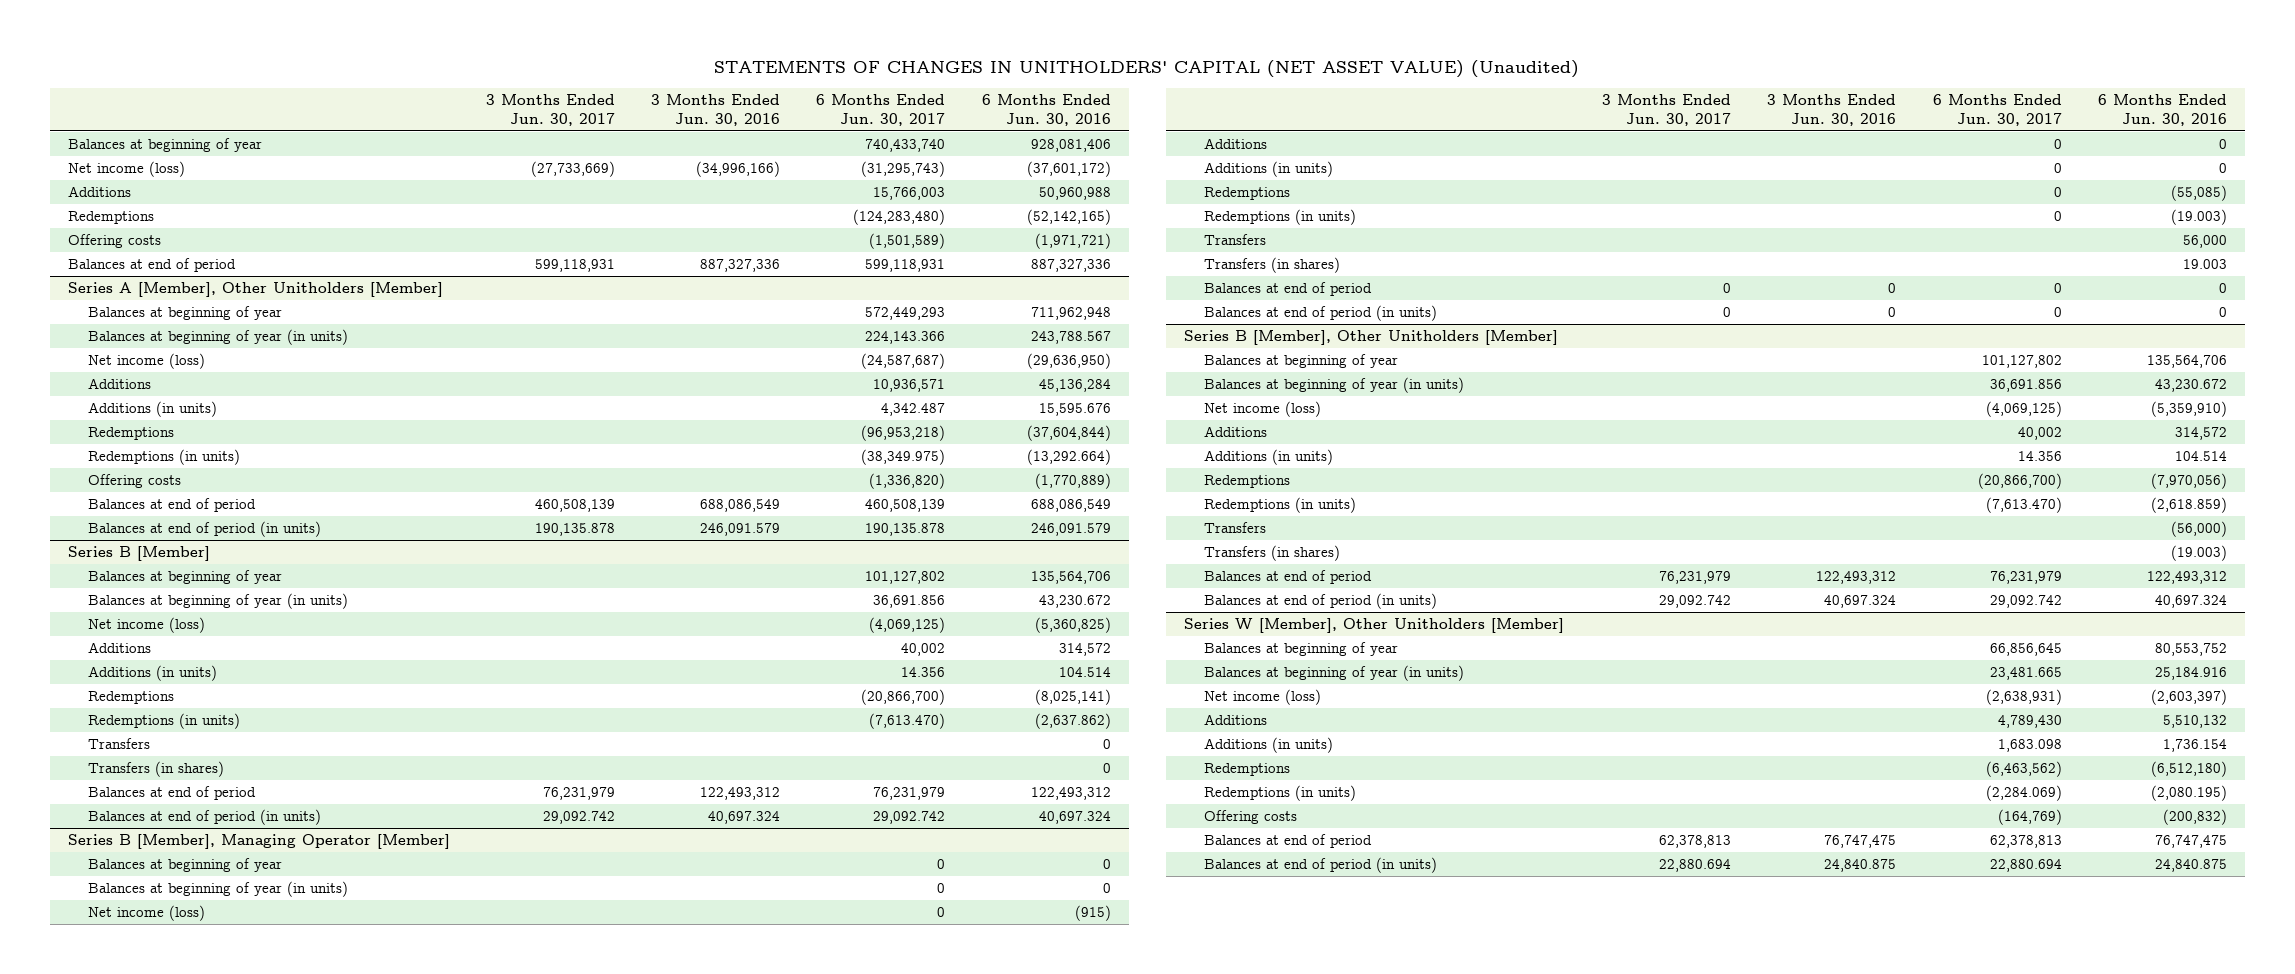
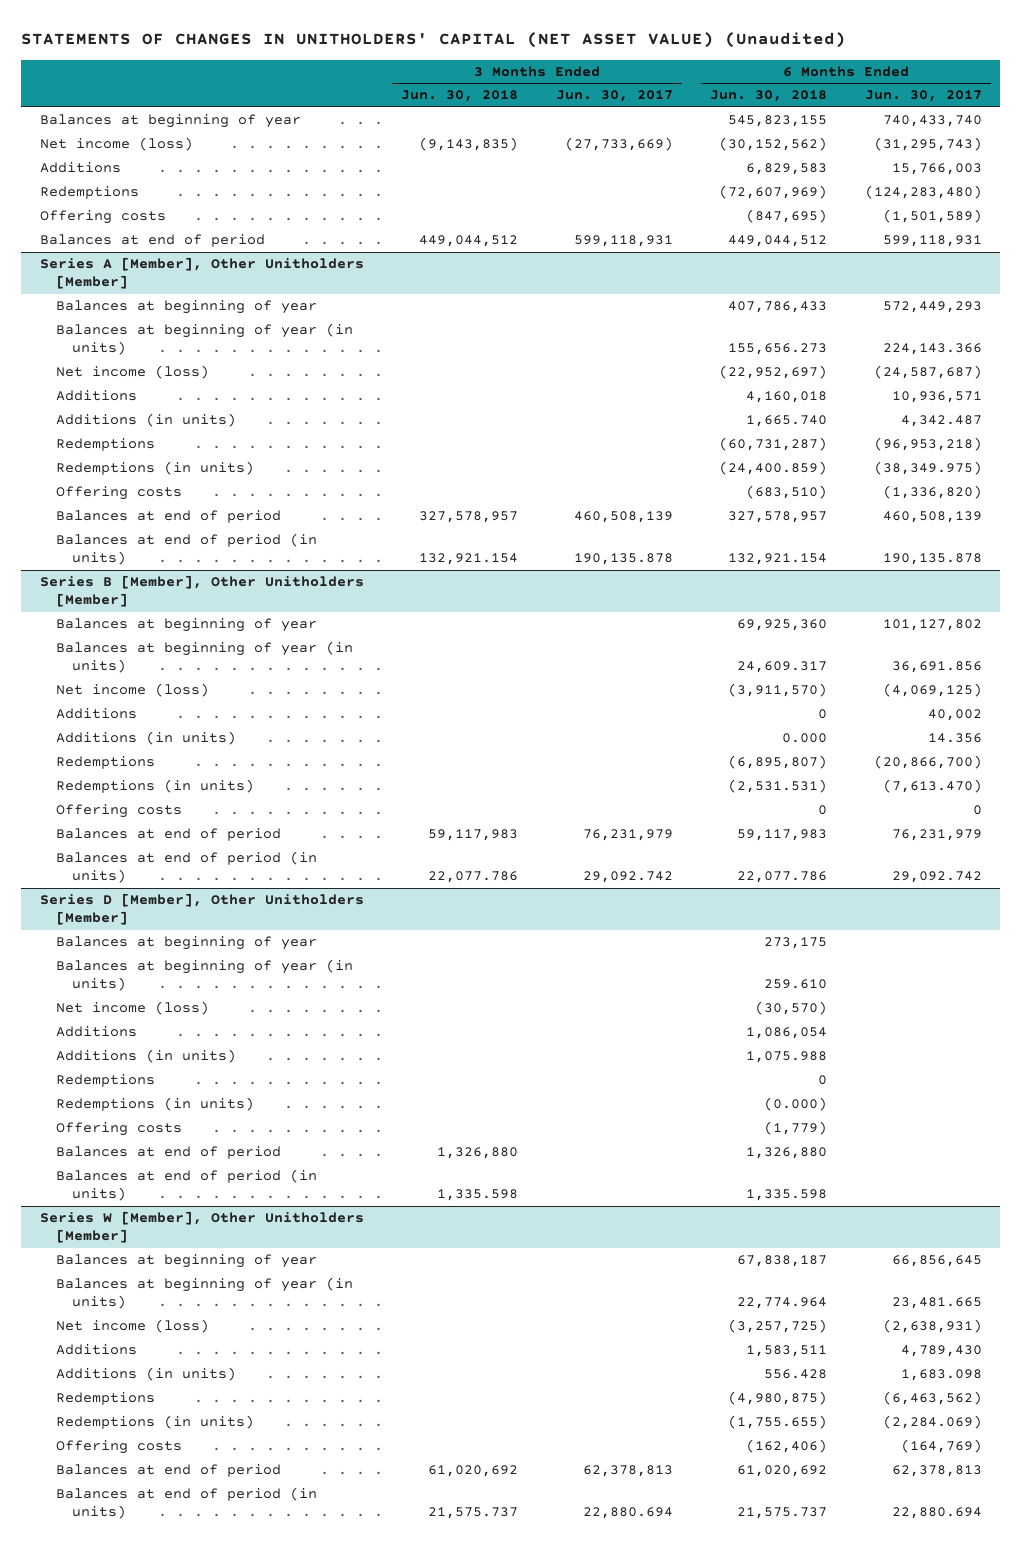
- | 3 Months Ended Jun. 30, 2017 | 3 Months Ended Jun. 30, 2016 | 6 Months Ended Jun. 30, 2017 | 6 Months Ended Jun. 30, 2016
+ | 3 Months Ended Jun. 30, 2018 | 3 Months Ended Jun. 30, 2017 | 6 Months Ended Jun. 30, 2018 | 6 Months Ended Jun. 30, 2017
- Series B [Member]
- Balances at beginning of year | | | 101,127,802 | 135,564,706
- Balances at beginning of year (in units) | | | 36,691.856 | 43,230.672
- Net income (loss) | | | (4,069,125) | (5,360,825)
- Additions | | | 40,002 | 314,572
- Additions (in units) | | | 14.356 | 104.514
- Redemptions | | | (20,866,700) | (8,025,141)
- Redemptions (in units) | | | (7,613.470) | (2,637.862)
- Transfers | | | | 0
- Transfers (in shares) | | | | 0
- Balances at end of period | 76,231,979 | 122,493,312 | 76,231,979 | 122,493,312
- Balances at end of period (in units) | 29,092.742 | 40,697.324 | 29,092.742 | 40,697.324
- Series B [Member], Managing Operator [Member]
- Balances at beginning of year | | | 0 | 0
- Balances at beginning of year (in units) | | | 0 | 0
- Net income (loss) | | | 0 | (915)
- Additions | | | 0 | 0
- Additions (in units) | | | 0 | 0
- Redemptions | | | 0 | (55,085)
- Redemptions (in units) | | | 0 | (19.003)
- Transfers | | | | 56,000
- Transfers (in shares) | | | | 19.003
- Balances at end of period | 0 | 0 | 0 | 0
- Balances at end of period (in units) | 0 | 0 | 0 | 0
@ Series B [Member], Other Unitholders [Member]
- Transfers | | | | (56,000)
- Transfers (in shares) | | | | (19.003)
+ Offering costs | | | 0 | 0
+ Series D [Member], Other Unitholders [Member]
+ Balances at beginning of year | | | 273,175 |
+ Balances at beginning of year (in units) | | | 259.610 |
+ Net income (loss) | | | (30,570) |
+ Additions | | | 1,086,054 |
+ Additions (in units) | | | 1,075.988 |
+ Redemptions | | | 0 |
+ Redemptions (in units) | | | (0.000) |
+ Offering costs | | | (1,779) |
+ Balances at end of period | 1,326,880 | | 1,326,880 |
+ Balances at end of period (in units) | 1,335.598 | | 1,335.598 |

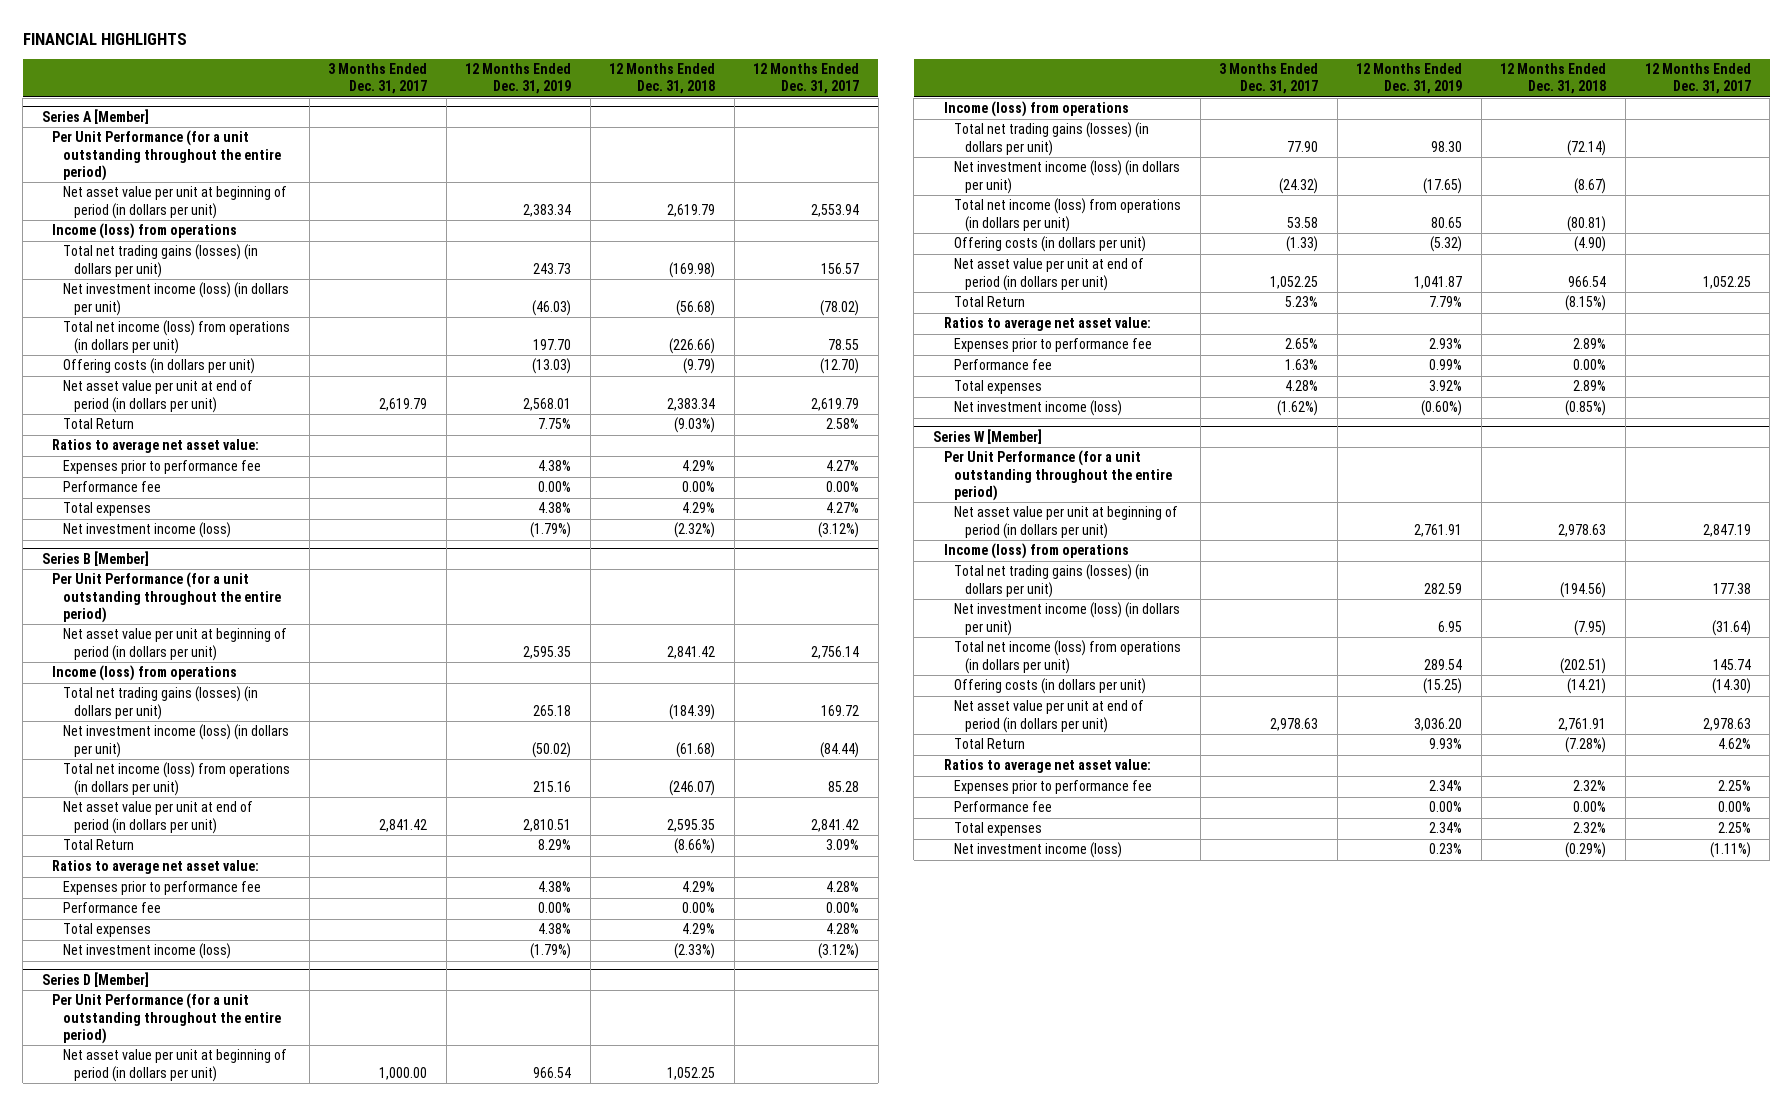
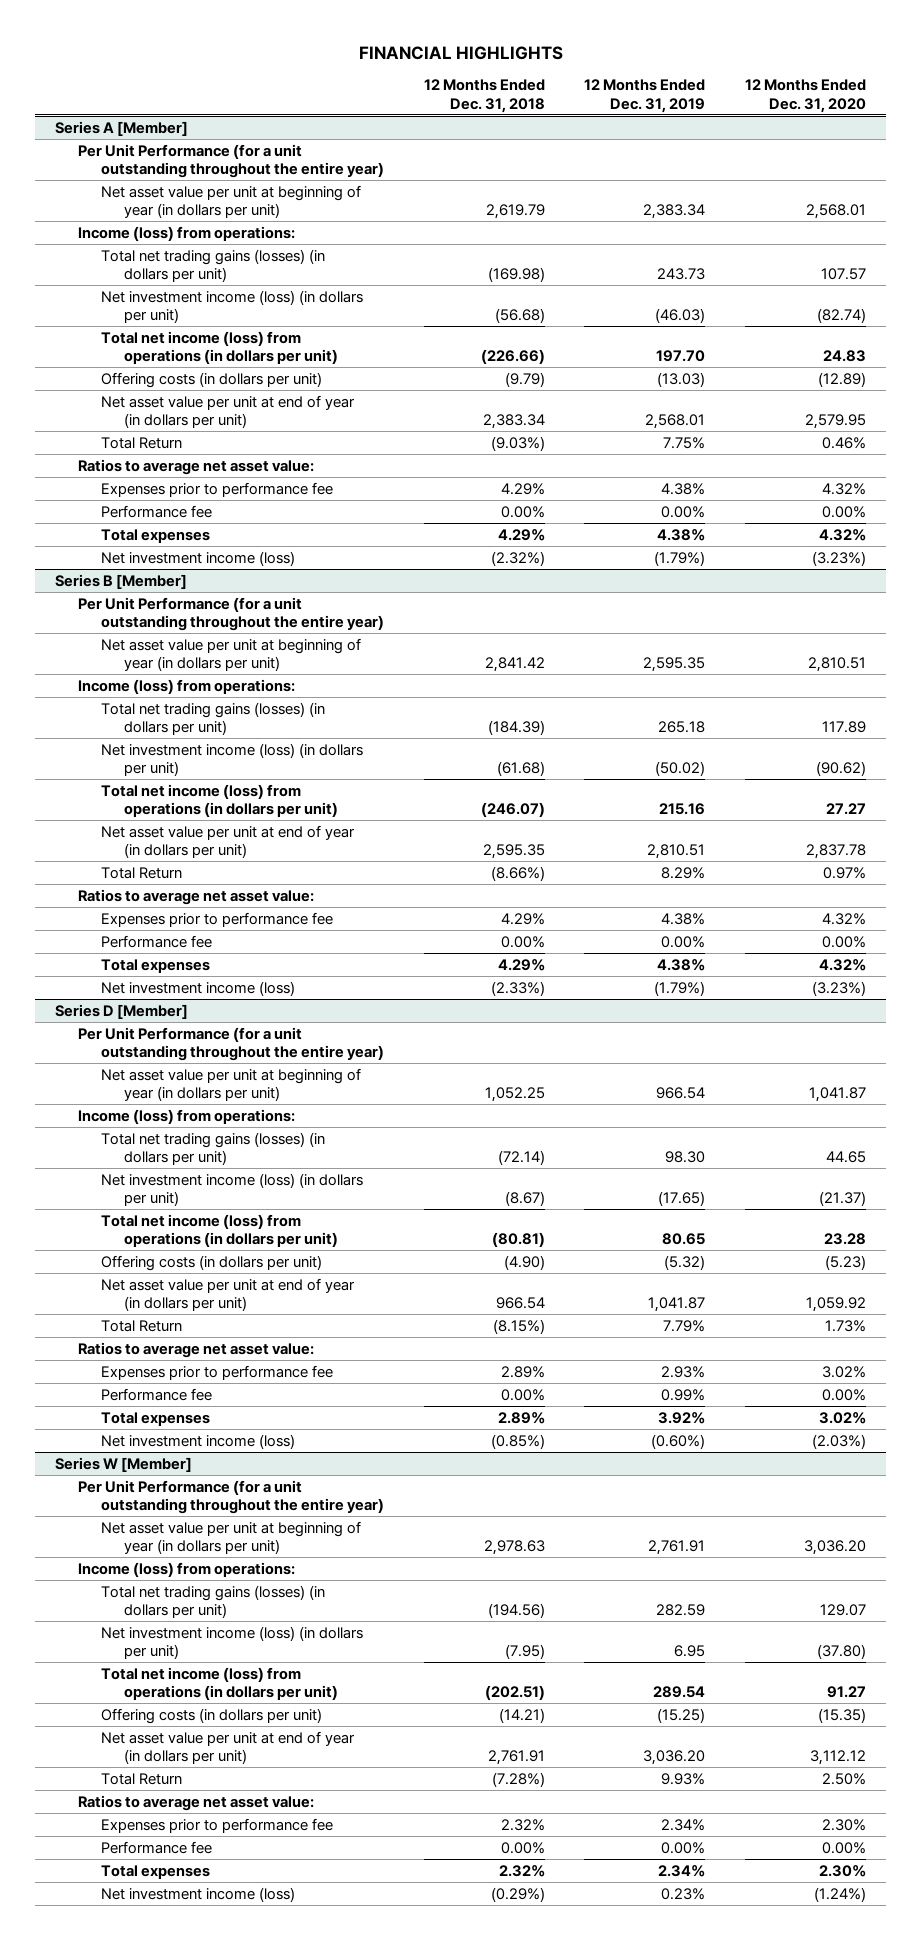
- | 3 Months Ended Dec. 31, 2017 | 12 Months Ended Dec. 31, 2019 | 12 Months Ended Dec. 31, 2018 | 12 Months Ended Dec. 31, 2017
+ | 12 Months Ended Dec. 31, 2018 | 12 Months Ended Dec. 31, 2019 | 12 Months Ended Dec. 31, 2020
@ Series A [Member]
- Per Unit Performance (for a unit outstanding throughout the entire period)
- Net asset value per unit at beginning of period (in dollars per unit) | | 2,383.34 | 2,619.79 | 2,553.94
- Income (loss) from operations
+ Per Unit Performance (for a unit outstanding throughout the entire year)
+ Net asset value per unit at beginning of year (in dollars per unit) | 2,619.79 | 2,383.34 | 2,568.01
+ Income (loss) from operations:
- Net asset value per unit at end of period (in dollars per unit) | 2,619.79 | 2,568.01 | 2,383.34 | 2,619.79
+ Net asset value per unit at end of year (in dollars per unit) | 2,383.34 | 2,568.01 | 2,579.95
@ Series B [Member]
- Per Unit Performance (for a unit outstanding throughout the entire period)
- Net asset value per unit at beginning of period (in dollars per unit) | | 2,595.35 | 2,841.42 | 2,756.14
- Income (loss) from operations
+ Per Unit Performance (for a unit outstanding throughout the entire year)
+ Net asset value per unit at beginning of year (in dollars per unit) | 2,841.42 | 2,595.35 | 2,810.51
+ Income (loss) from operations:
- Net asset value per unit at end of period (in dollars per unit) | 2,841.42 | 2,810.51 | 2,595.35 | 2,841.42
+ Net asset value per unit at end of year (in dollars per unit) | 2,595.35 | 2,810.51 | 2,837.78
@ Series D [Member]
- Per Unit Performance (for a unit outstanding throughout the entire period)
- Net asset value per unit at beginning of period (in dollars per unit) | 1,000.00 | 966.54 | 1,052.25 |
- Income (loss) from operations
+ Per Unit Performance (for a unit outstanding throughout the entire year)
+ Net asset value per unit at beginning of year (in dollars per unit) | 1,052.25 | 966.54 | 1,041.87
+ Income (loss) from operations:
- Net asset value per unit at end of period (in dollars per unit) | 1,052.25 | 1,041.87 | 966.54 | 1,052.25
+ Net asset value per unit at end of year (in dollars per unit) | 966.54 | 1,041.87 | 1,059.92
@ Series W [Member]
- Per Unit Performance (for a unit outstanding throughout the entire period)
- Net asset value per unit at beginning of period (in dollars per unit) | | 2,761.91 | 2,978.63 | 2,847.19
- Income (loss) from operations
+ Per Unit Performance (for a unit outstanding throughout the entire year)
+ Net asset value per unit at beginning of year (in dollars per unit) | 2,978.63 | 2,761.91 | 3,036.20
+ Income (loss) from operations:
- Net asset value per unit at end of period (in dollars per unit) | 2,978.63 | 3,036.20 | 2,761.91 | 2,978.63
+ Net asset value per unit at end of year (in dollars per unit) | 2,761.91 | 3,036.20 | 3,112.12

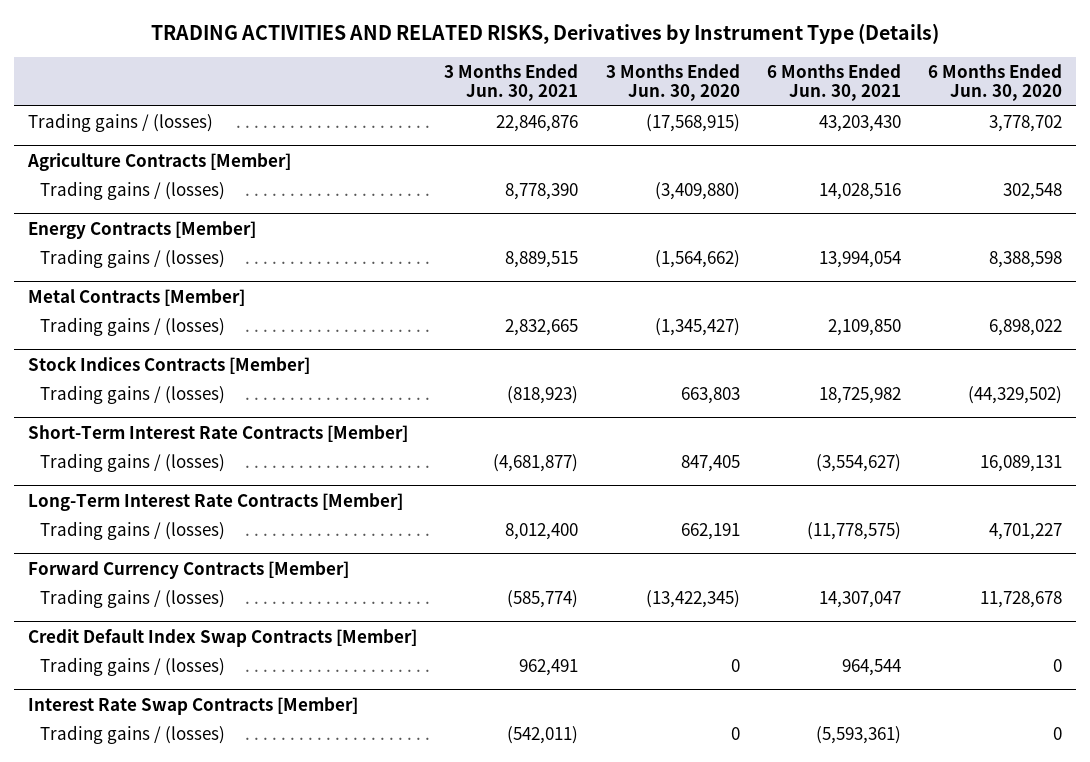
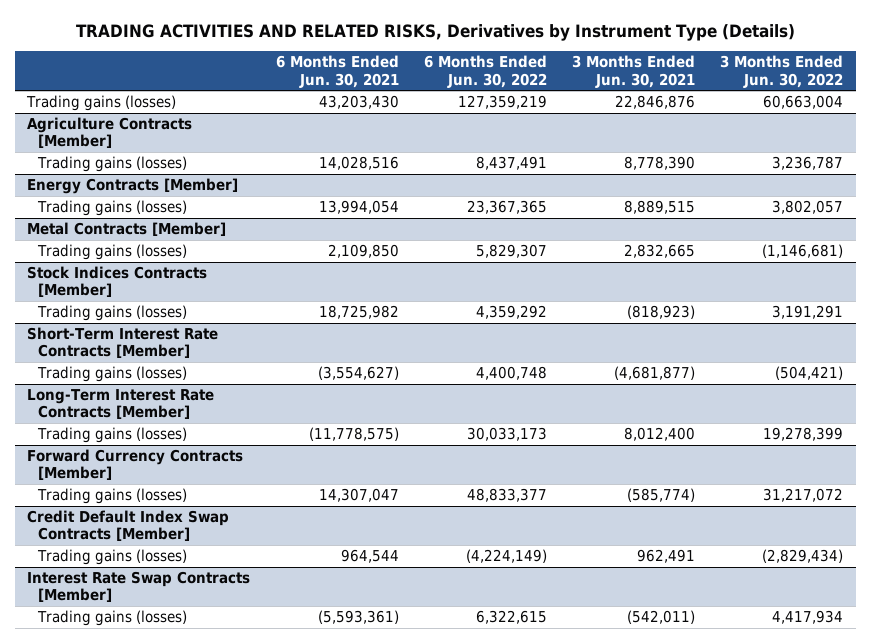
- | 3 Months Ended Jun. 30, 2021 | 3 Months Ended Jun. 30, 2020 | 6 Months Ended Jun. 30, 2021 | 6 Months Ended Jun. 30, 2020
+ | 6 Months Ended Jun. 30, 2021 | 6 Months Ended Jun. 30, 2022 | 3 Months Ended Jun. 30, 2021 | 3 Months Ended Jun. 30, 2022
- Trading gains / (losses) | 22,846,876 | (17,568,915) | 43,203,430 | 3,778,702
+ Trading gains (losses) | 43,203,430 | 127,359,219 | 22,846,876 | 60,663,004
@ Agriculture Contracts [Member]
- Trading gains / (losses) | 8,778,390 | (3,409,880) | 14,028,516 | 302,548
+ Trading gains (losses) | 14,028,516 | 8,437,491 | 8,778,390 | 3,236,787
@ Energy Contracts [Member]
- Trading gains / (losses) | 8,889,515 | (1,564,662) | 13,994,054 | 8,388,598
+ Trading gains (losses) | 13,994,054 | 23,367,365 | 8,889,515 | 3,802,057
@ Metal Contracts [Member]
- Trading gains / (losses) | 2,832,665 | (1,345,427) | 2,109,850 | 6,898,022
+ Trading gains (losses) | 2,109,850 | 5,829,307 | 2,832,665 | (1,146,681)
@ Stock Indices Contracts [Member]
- Trading gains / (losses) | (818,923) | 663,803 | 18,725,982 | (44,329,502)
+ Trading gains (losses) | 18,725,982 | 4,359,292 | (818,923) | 3,191,291
@ Short-Term Interest Rate Contracts [Member]
- Trading gains / (losses) | (4,681,877) | 847,405 | (3,554,627) | 16,089,131
+ Trading gains (losses) | (3,554,627) | 4,400,748 | (4,681,877) | (504,421)
@ Long-Term Interest Rate Contracts [Member]
- Trading gains / (losses) | 8,012,400 | 662,191 | (11,778,575) | 4,701,227
+ Trading gains (losses) | (11,778,575) | 30,033,173 | 8,012,400 | 19,278,399
@ Forward Currency Contracts [Member]
- Trading gains / (losses) | (585,774) | (13,422,345) | 14,307,047 | 11,728,678
+ Trading gains (losses) | 14,307,047 | 48,833,377 | (585,774) | 31,217,072
@ Credit Default Index Swap Contracts [Member]
- Trading gains / (losses) | 962,491 | 0 | 964,544 | 0
+ Trading gains (losses) | 964,544 | (4,224,149) | 962,491 | (2,829,434)
@ Interest Rate Swap Contracts [Member]
- Trading gains / (losses) | (542,011) | 0 | (5,593,361) | 0
+ Trading gains (losses) | (5,593,361) | 6,322,615 | (542,011) | 4,417,934

